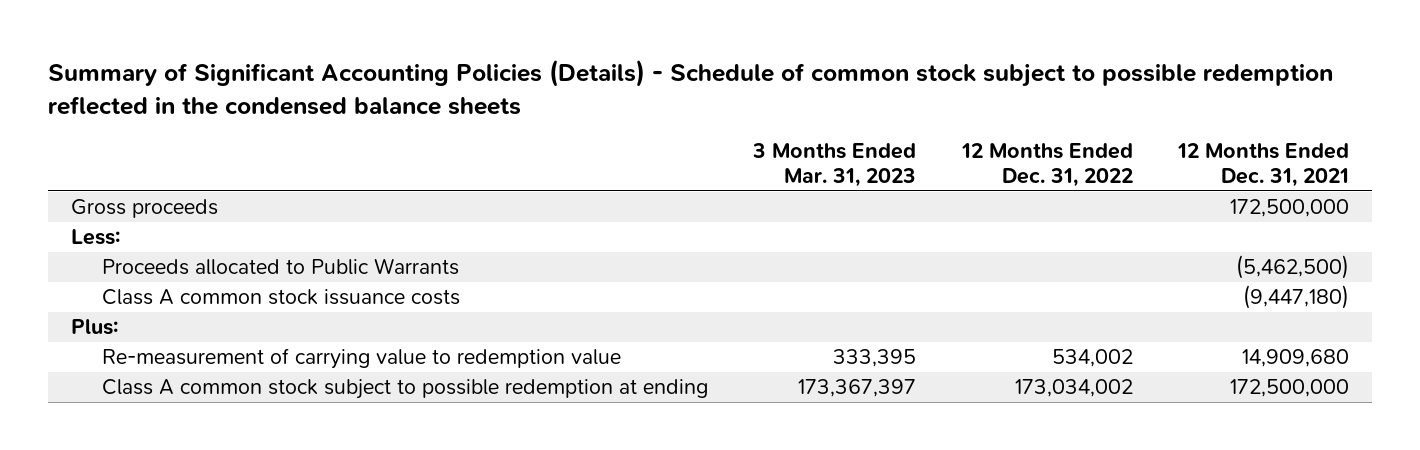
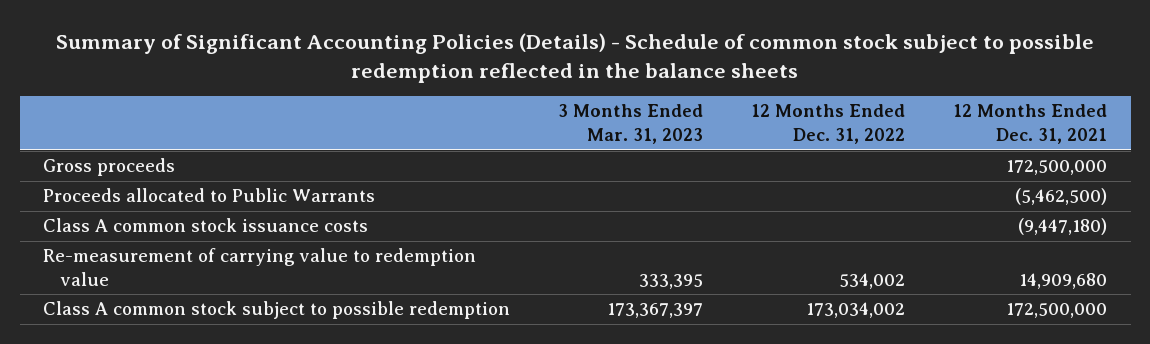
- Summary of Significant Accounting Policies (Details) - Schedule of common stock subject to possible redemption reflected in the condensed balance sheets
+ Summary of Significant Accounting Policies (Details) - Schedule of common stock subject to possible redemption reflected in the balance sheets
- Less:
- Plus:
- Class A common stock subject to possible redemption at ending | 173,367,397 | 173,034,002 | 172,500,000
+ Class A common stock subject to possible redemption | 173,367,397 | 173,034,002 | 172,500,000

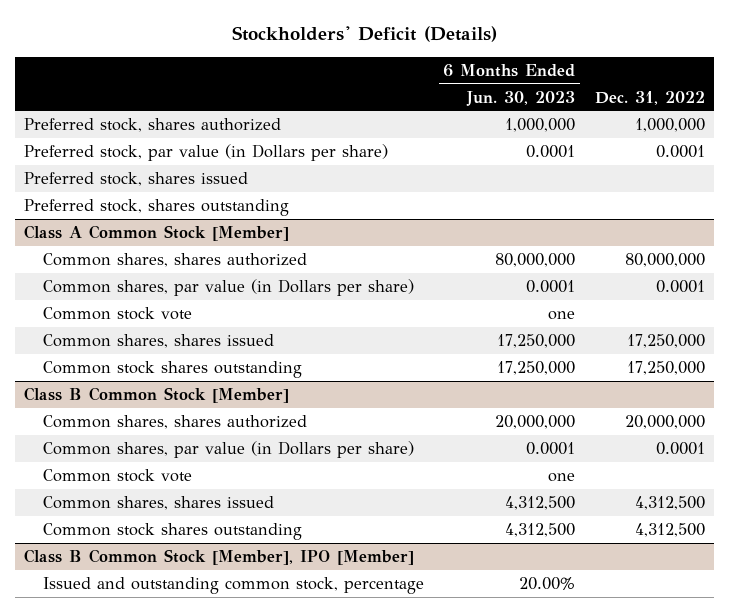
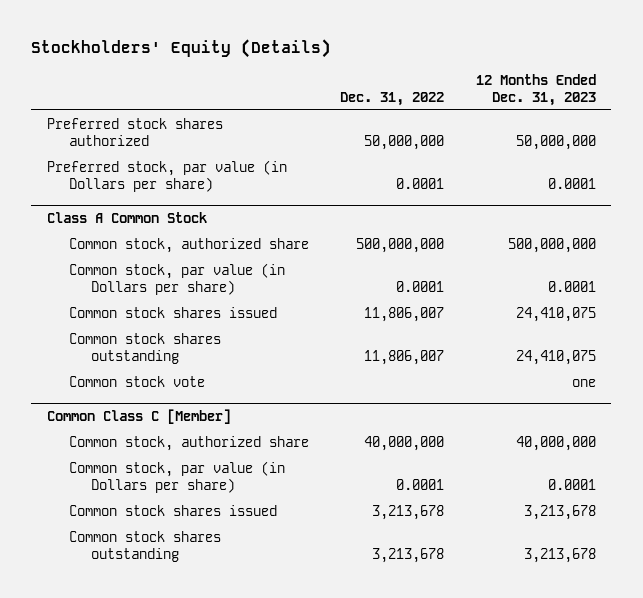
- Stockholders' Deficit (Details)
+ Stockholders' Equity (Details)
- | 6 Months Ended Jun. 30, 2023 | Dec. 31, 2022
+ | Dec. 31, 2022 | 12 Months Ended Dec. 31, 2023
- Preferred stock, shares authorized | 1,000,000 | 1,000,000
+ Preferred stock shares authorized | 50,000,000 | 50,000,000
- Preferred stock, shares issued
- Preferred stock, shares outstanding
- Class A Common Stock [Member]
- Common shares, shares authorized | 80,000,000 | 80,000,000
- Common shares, par value (in Dollars per share) | 0.0001 | 0.0001
- Common stock vote | one |
- Common shares, shares issued | 17,250,000 | 17,250,000
- Common stock shares outstanding | 17,250,000 | 17,250,000
- Class B Common Stock [Member]
- Common shares, shares authorized | 20,000,000 | 20,000,000
- Common shares, par value (in Dollars per share) | 0.0001 | 0.0001
+ Class A Common Stock
+ Common stock, authorized share | 500,000,000 | 500,000,000
+ Common stock, par value (in Dollars per share) | 0.0001 | 0.0001
+ Common stock shares issued | 11,806,007 | 24,410,075
+ Common stock shares outstanding | 11,806,007 | 24,410,075
- Common shares, shares issued | 4,312,500 | 4,312,500
- Common stock shares outstanding | 4,312,500 | 4,312,500
- Class B Common Stock [Member], IPO [Member]
- Issued and outstanding common stock, percentage | 20.00% |
+ Common Class C [Member]
+ Common stock, authorized share | 40,000,000 | 40,000,000
+ Common stock, par value (in Dollars per share) | 0.0001 | 0.0001
+ Common stock shares issued | 3,213,678 | 3,213,678
+ Common stock shares outstanding | 3,213,678 | 3,213,678

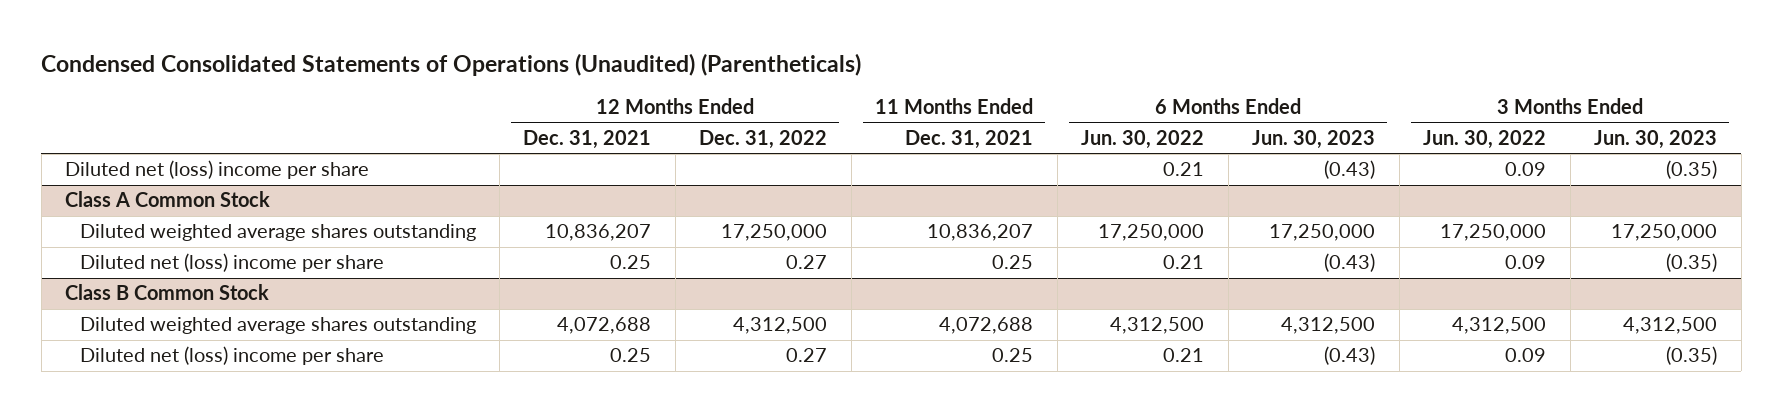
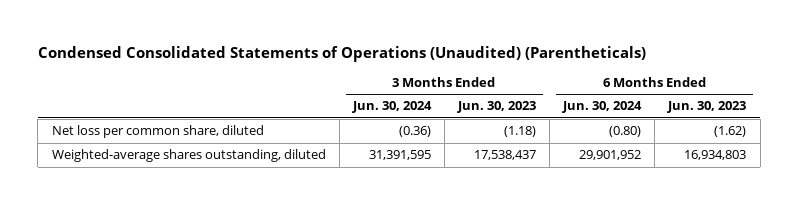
- | 12 Months Ended Dec. 31, 2021 | 12 Months Ended Dec. 31, 2022 | 11 Months Ended Dec. 31, 2021 | 6 Months Ended Jun. 30, 2022 | 6 Months Ended Jun. 30, 2023 | 3 Months Ended Jun. 30, 2022 | 3 Months Ended Jun. 30, 2023
+ | 3 Months Ended Jun. 30, 2024 | 3 Months Ended Jun. 30, 2023 | 6 Months Ended Jun. 30, 2024 | 6 Months Ended Jun. 30, 2023
- Diluted net (loss) income per share | | | | 0.21 | (0.43) | 0.09 | (0.35)
- Class A Common Stock
- Diluted weighted average shares outstanding | 10,836,207 | 17,250,000 | 10,836,207 | 17,250,000 | 17,250,000 | 17,250,000 | 17,250,000
- Diluted net (loss) income per share | 0.25 | 0.27 | 0.25 | 0.21 | (0.43) | 0.09 | (0.35)
- Class B Common Stock
- Diluted weighted average shares outstanding | 4,072,688 | 4,312,500 | 4,072,688 | 4,312,500 | 4,312,500 | 4,312,500 | 4,312,500
- Diluted net (loss) income per share | 0.25 | 0.27 | 0.25 | 0.21 | (0.43) | 0.09 | (0.35)
+ Net loss per common share, diluted | (0.36) | (1.18) | (0.80) | (1.62)
+ Weighted-average shares outstanding, diluted | 31,391,595 | 17,538,437 | 29,901,952 | 16,934,803

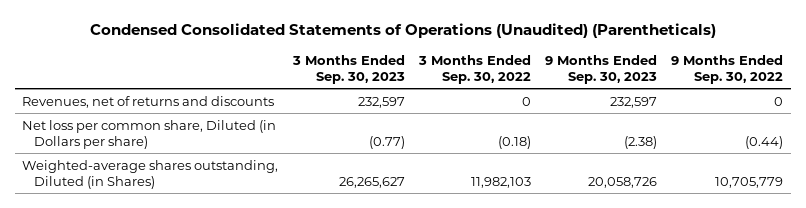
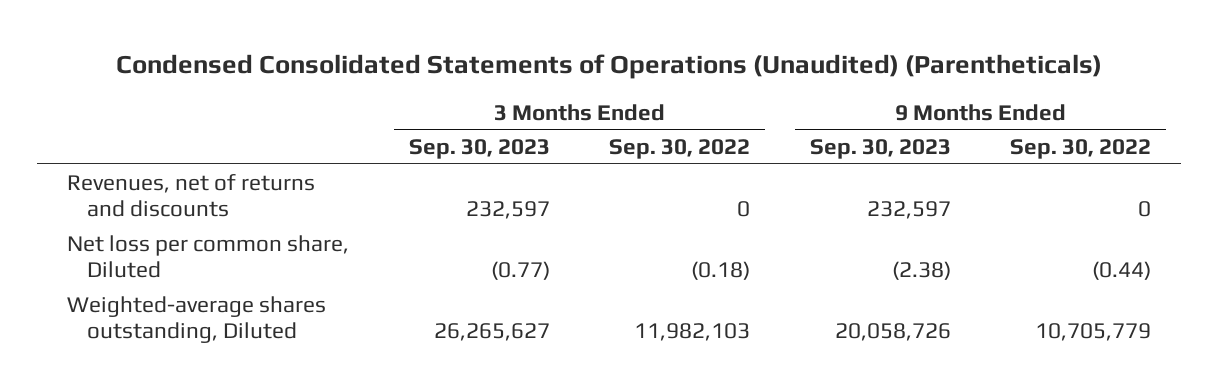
- Net loss per common share, Diluted (in Dollars per share) | (0.77) | (0.18) | (2.38) | (0.44)
- Weighted-average shares outstanding, Diluted (in Shares) | 26,265,627 | 11,982,103 | 20,058,726 | 10,705,779
+ Net loss per common share, Diluted | (0.77) | (0.18) | (2.38) | (0.44)
+ Weighted-average shares outstanding, Diluted | 26,265,627 | 11,982,103 | 20,058,726 | 10,705,779

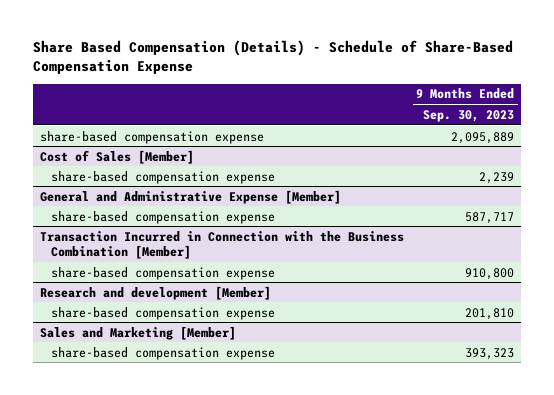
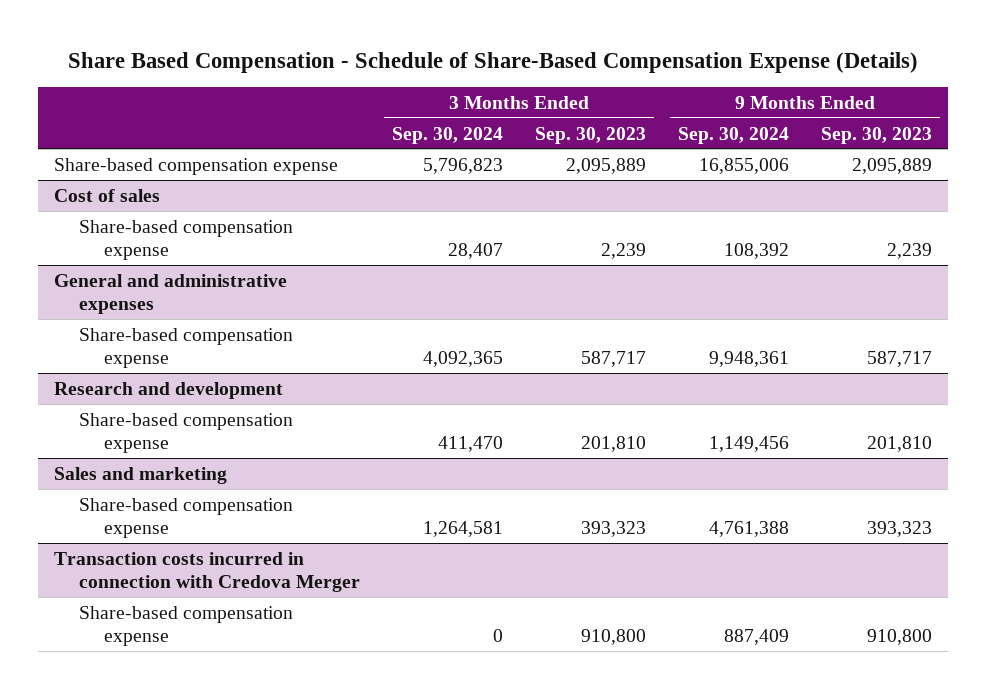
- Share Based Compensation (Details) - Schedule of Share-Based Compensation Expense
+ Share Based Compensation - Schedule of Share-Based Compensation Expense (Details)
- | 9 Months Ended Sep. 30, 2023
+ | 3 Months Ended Sep. 30, 2024 | 3 Months Ended Sep. 30, 2023 | 9 Months Ended Sep. 30, 2024 | 9 Months Ended Sep. 30, 2023
- share-based compensation expense | 2,095,889
- Cost of Sales [Member]
- share-based compensation expense | 2,239
- General and Administrative Expense [Member]
- share-based compensation expense | 587,717
- Transaction Incurred in Connection with the Business Combination [Member]
- share-based compensation expense | 910,800
- Research and development [Member]
- share-based compensation expense | 201,810
- Sales and Marketing [Member]
- share-based compensation expense | 393,323
+ Share-based compensation expense | 5,796,823 | 2,095,889 | 16,855,006 | 2,095,889
+ Cost of sales
+ Share-based compensation expense | 28,407 | 2,239 | 108,392 | 2,239
+ General and administrative expenses
+ Share-based compensation expense | 4,092,365 | 587,717 | 9,948,361 | 587,717
+ Research and development
+ Share-based compensation expense | 411,470 | 201,810 | 1,149,456 | 201,810
+ Sales and marketing
+ Share-based compensation expense | 1,264,581 | 393,323 | 4,761,388 | 393,323
+ Transaction costs incurred in connection with Credova Merger
+ Share-based compensation expense | 0 | 910,800 | 887,409 | 910,800

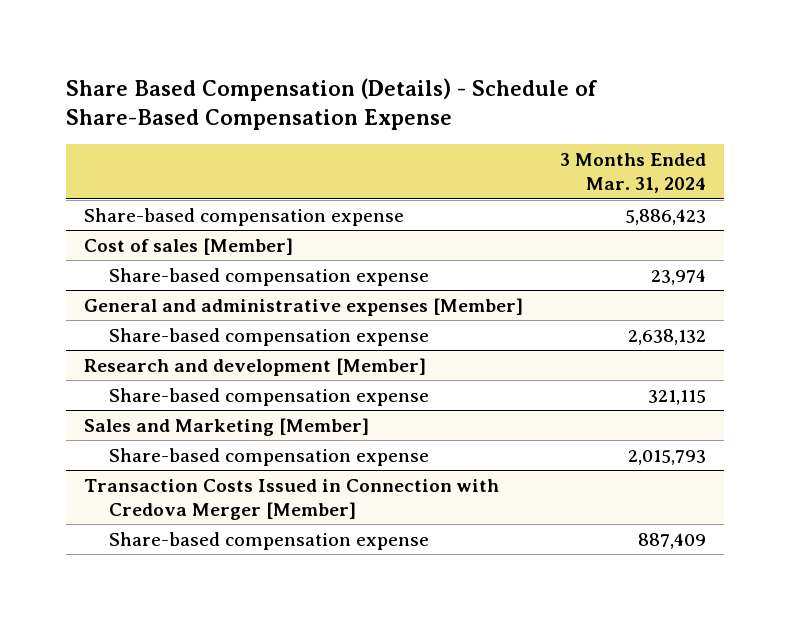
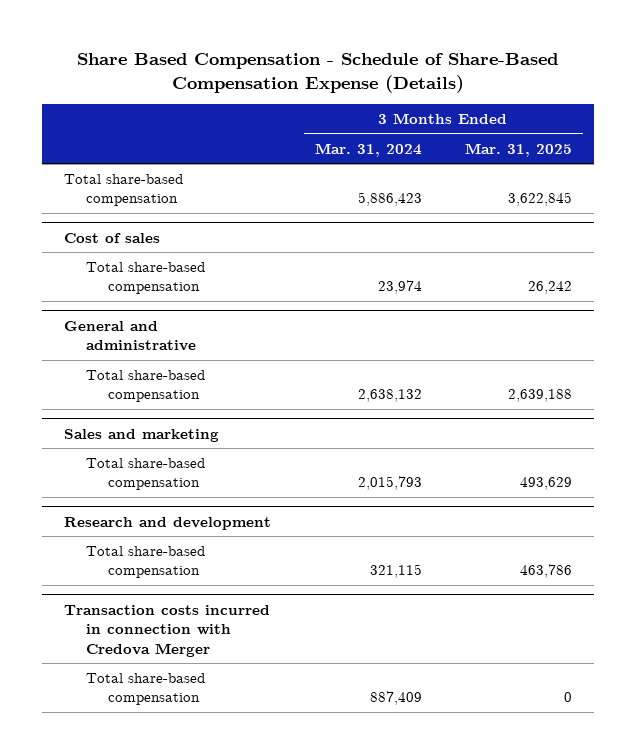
- Share Based Compensation (Details) - Schedule of Share-Based Compensation Expense
+ Share Based Compensation - Schedule of Share-Based Compensation Expense (Details)
- | 3 Months Ended Mar. 31, 2024
+ | 3 Months Ended Mar. 31, 2024 | 3 Months Ended Mar. 31, 2025
- Share-based compensation expense | 5,886,423
- Cost of sales [Member]
- Share-based compensation expense | 23,974
- General and administrative expenses [Member]
- Share-based compensation expense | 2,638,132
- Research and development [Member]
- Share-based compensation expense | 321,115
- Sales and Marketing [Member]
- Share-based compensation expense | 2,015,793
- Transaction Costs Issued in Connection with Credova Merger [Member]
- Share-based compensation expense | 887,409
+ Total share-based compensation | 5,886,423 | 3,622,845
+ Cost of sales
+ Total share-based compensation | 23,974 | 26,242
+ General and administrative
+ Total share-based compensation | 2,638,132 | 2,639,188
+ Sales and marketing
+ Total share-based compensation | 2,015,793 | 493,629
+ Research and development
+ Total share-based compensation | 321,115 | 463,786
+ Transaction costs incurred in connection with Credova Merger
+ Total share-based compensation | 887,409 | 0

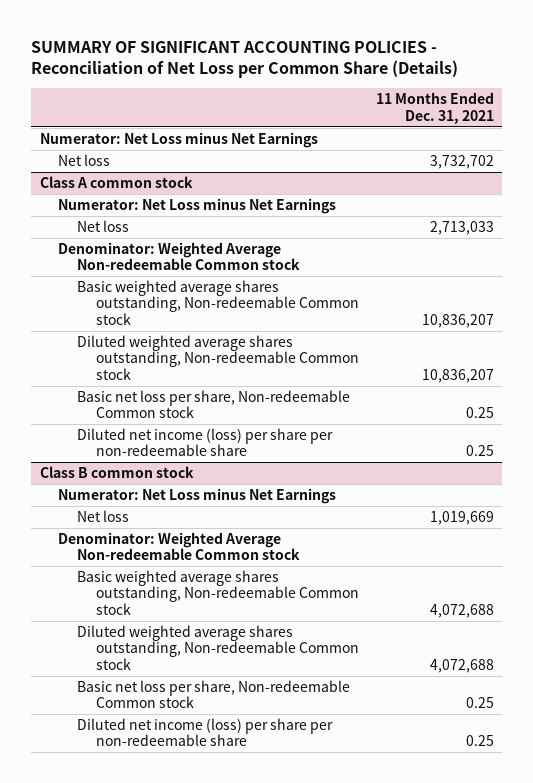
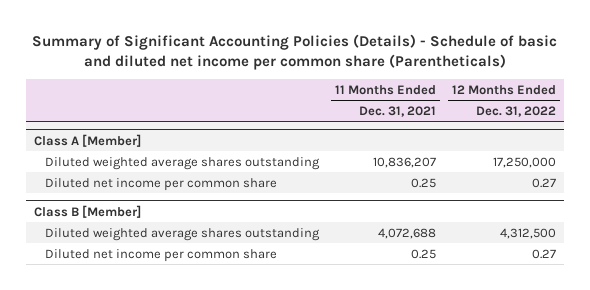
- SUMMARY OF SIGNIFICANT ACCOUNTING POLICIES - Reconciliation of Net Loss per Common Share (Details)
+ Summary of Significant Accounting Policies (Details) - Schedule of basic and diluted net income per common share (Parentheticals)
- | 11 Months Ended Dec. 31, 2021
+ | 11 Months Ended Dec. 31, 2021 | 12 Months Ended Dec. 31, 2022
- Numerator: Net Loss minus Net Earnings
- Net loss | 3,732,702
- Class A common stock
- Numerator: Net Loss minus Net Earnings
- Net loss | 2,713,033
- Denominator: Weighted Average Non-redeemable Common stock
- Basic weighted average shares outstanding, Non-redeemable Common stock | 10,836,207
- Diluted weighted average shares outstanding, Non-redeemable Common stock | 10,836,207
- Basic net loss per share, Non-redeemable Common stock | 0.25
- Diluted net income (loss) per share per non-redeemable share | 0.25
- Class B common stock
- Numerator: Net Loss minus Net Earnings
- Net loss | 1,019,669
- Denominator: Weighted Average Non-redeemable Common stock
- Basic weighted average shares outstanding, Non-redeemable Common stock | 4,072,688
- Diluted weighted average shares outstanding, Non-redeemable Common stock | 4,072,688
- Basic net loss per share, Non-redeemable Common stock | 0.25
- Diluted net income (loss) per share per non-redeemable share | 0.25
+ Class A [Member]
+ Diluted weighted average shares outstanding | 10,836,207 | 17,250,000
+ Diluted net income per common share | 0.25 | 0.27
+ Class B [Member]
+ Diluted weighted average shares outstanding | 4,072,688 | 4,312,500
+ Diluted net income per common share | 0.25 | 0.27

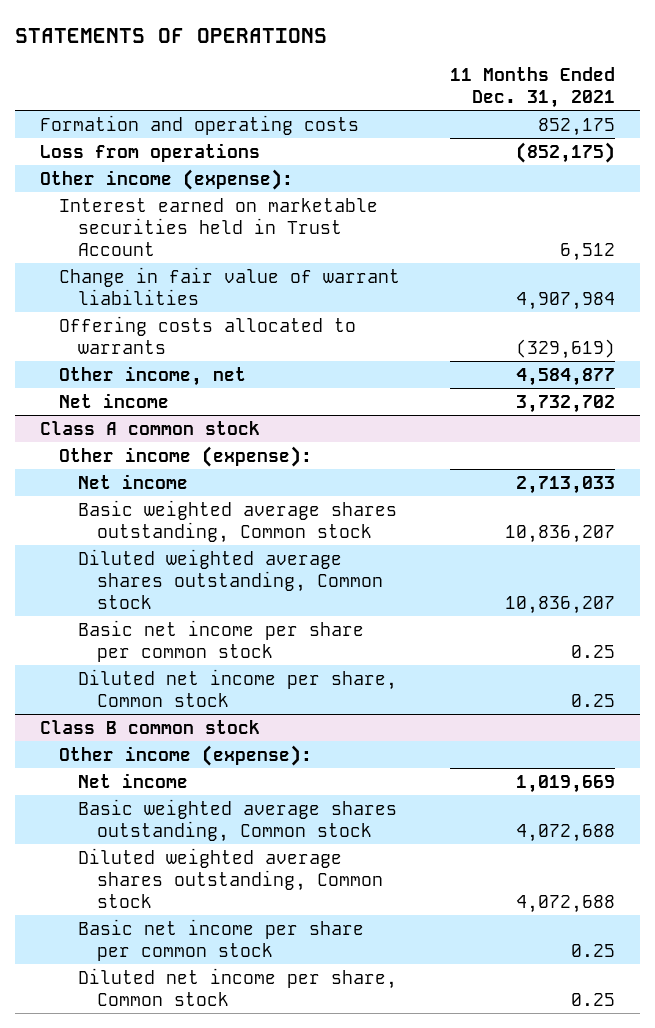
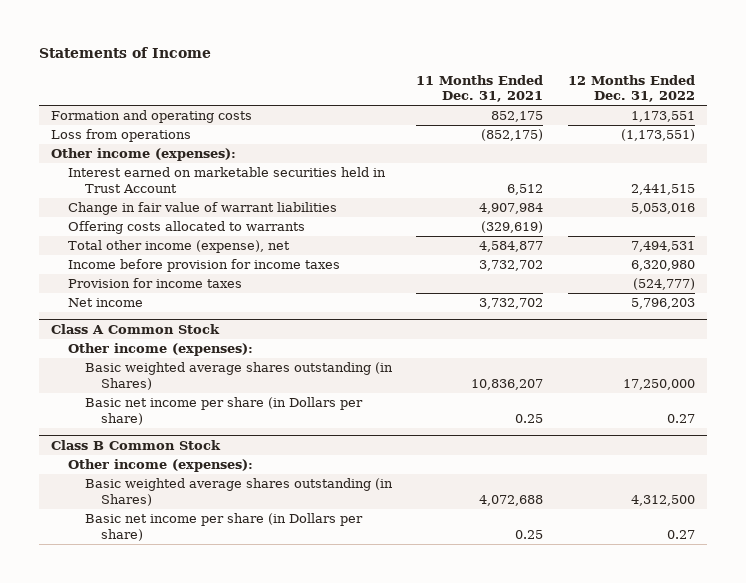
- STATEMENTS OF OPERATIONS
+ Statements of Income
- | 11 Months Ended Dec. 31, 2021
+ | 11 Months Ended Dec. 31, 2021 | 12 Months Ended Dec. 31, 2022
- Other income (expense):
+ Other income (expenses):
- Other income, net | 4,584,877
+ Total other income (expense), net | 4,584,877 | 7,494,531
+ Income before provision for income taxes | 3,732,702 | 6,320,980
+ Provision for income taxes | | (524,777)
- Class A common stock
- Other income (expense):
- Net income | 2,713,033
- Basic weighted average shares outstanding, Common stock | 10,836,207
- Diluted weighted average shares outstanding, Common stock | 10,836,207
- Basic net income per share per common stock | 0.25
- Diluted net income per share, Common stock | 0.25
- Class B common stock
- Other income (expense):
- Net income | 1,019,669
- Basic weighted average shares outstanding, Common stock | 4,072,688
- Diluted weighted average shares outstanding, Common stock | 4,072,688
- Basic net income per share per common stock | 0.25
- Diluted net income per share, Common stock | 0.25
+ Class A Common Stock
+ Other income (expenses):
+ Basic weighted average shares outstanding (in Shares) | 10,836,207 | 17,250,000
+ Basic net income per share (in Dollars per share) | 0.25 | 0.27
+ Class B Common Stock
+ Other income (expenses):
+ Basic weighted average shares outstanding (in Shares) | 4,072,688 | 4,312,500
+ Basic net income per share (in Dollars per share) | 0.25 | 0.27

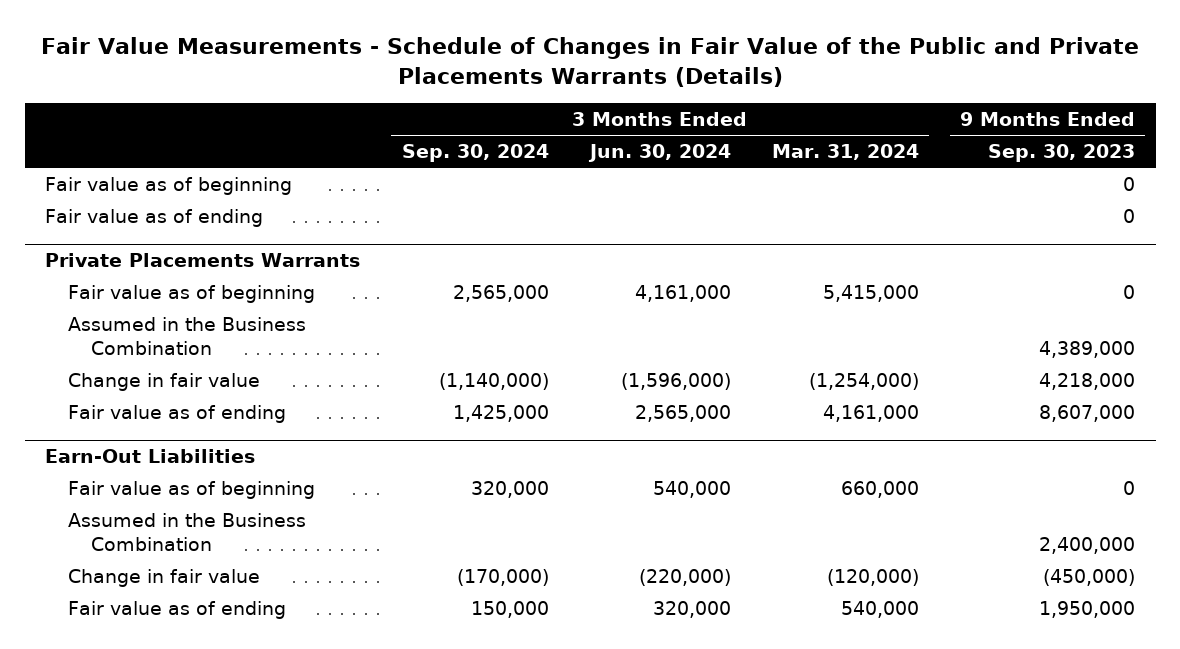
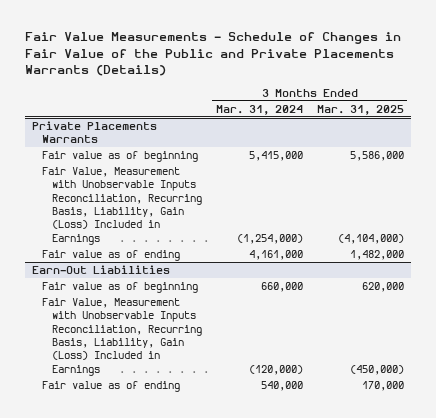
- | 3 Months Ended Sep. 30, 2024 | 3 Months Ended Jun. 30, 2024 | 3 Months Ended Mar. 31, 2024 | 9 Months Ended Sep. 30, 2023
+ | 3 Months Ended Mar. 31, 2024 | 3 Months Ended Mar. 31, 2025
- Fair value as of beginning | | | | 0
- Fair value as of ending | | | | 0
@ Private Placements Warrants
- Assumed in the Business Combination | | | | 4,389,000
- Change in fair value | (1,140,000) | (1,596,000) | (1,254,000) | 4,218,000
+ Fair Value, Measurement with Unobservable Inputs Reconciliation, Recurring Basis, Liability, Gain (Loss) Included in Earnings | (1,254,000) | (4,104,000)
@ Earn-Out Liabilities
- Assumed in the Business Combination | | | | 2,400,000
- Change in fair value | (170,000) | (220,000) | (120,000) | (450,000)
+ Fair Value, Measurement with Unobservable Inputs Reconciliation, Recurring Basis, Liability, Gain (Loss) Included in Earnings | (120,000) | (450,000)

